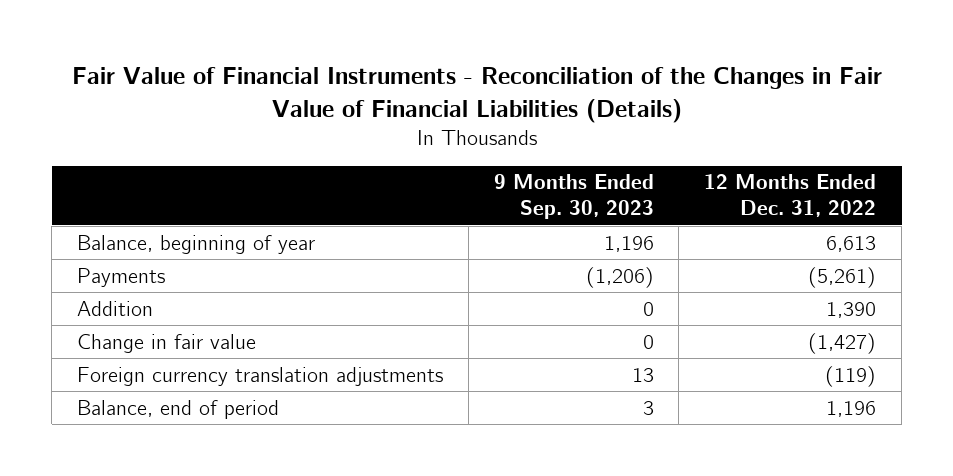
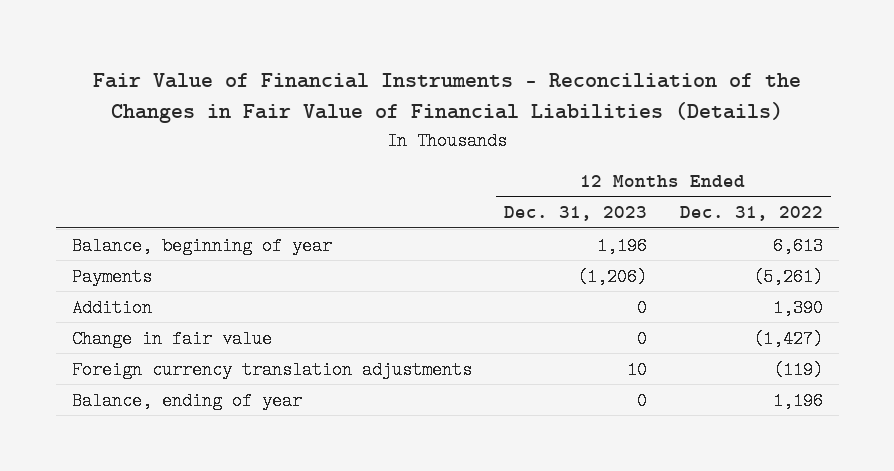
- | 9 Months Ended Sep. 30, 2023 | 12 Months Ended Dec. 31, 2022
+ | 12 Months Ended Dec. 31, 2023 | 12 Months Ended Dec. 31, 2022
- Balance, end of period | 3 | 1,196
+ Balance, ending of year | 0 | 1,196

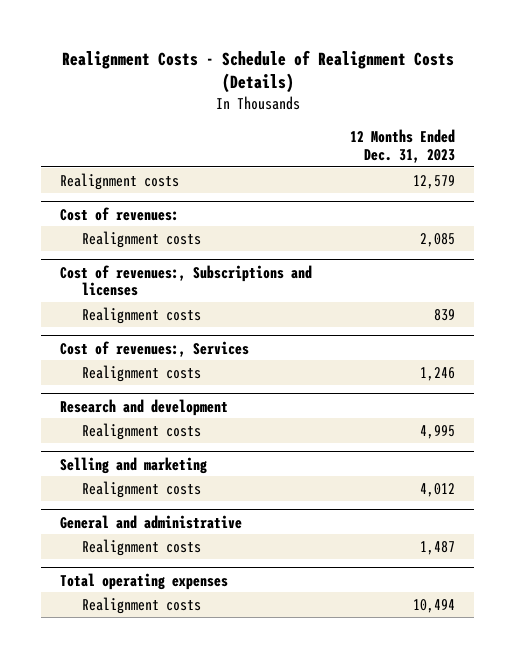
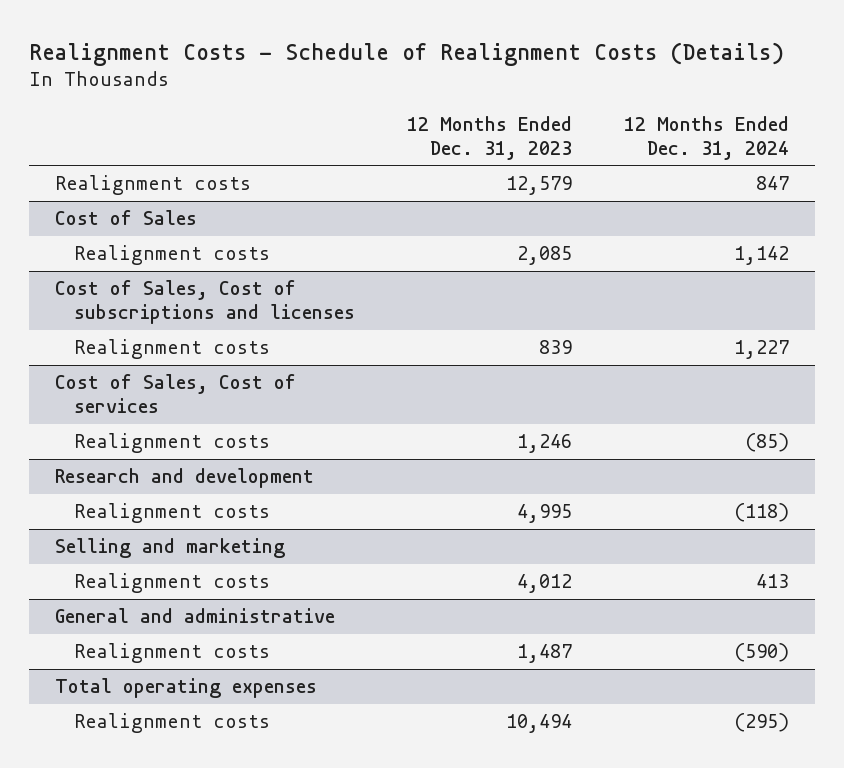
- | 12 Months Ended Dec. 31, 2023
+ | 12 Months Ended Dec. 31, 2023 | 12 Months Ended Dec. 31, 2024
- Cost of revenues:
+ Cost of Sales
- Cost of revenues:, Subscriptions and licenses
+ Cost of Sales, Cost of subscriptions and licenses
- Cost of revenues:, Services
+ Cost of Sales, Cost of services

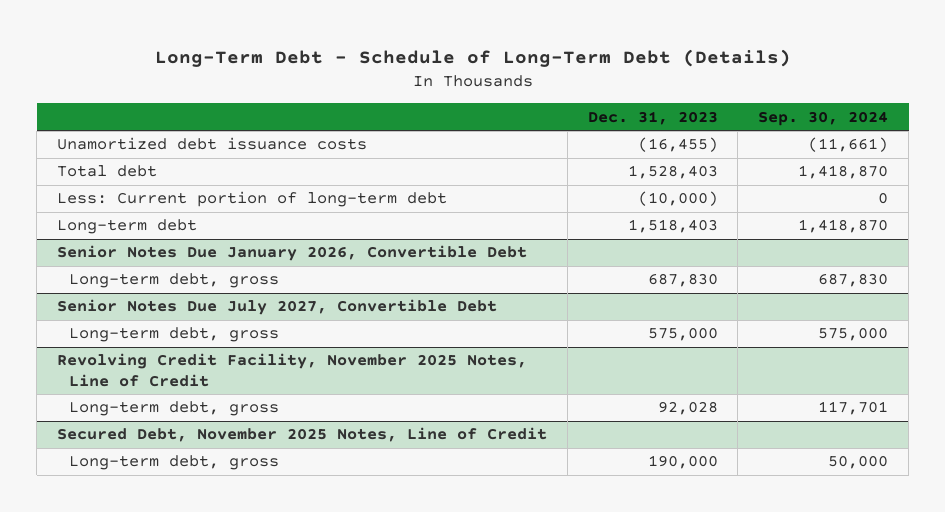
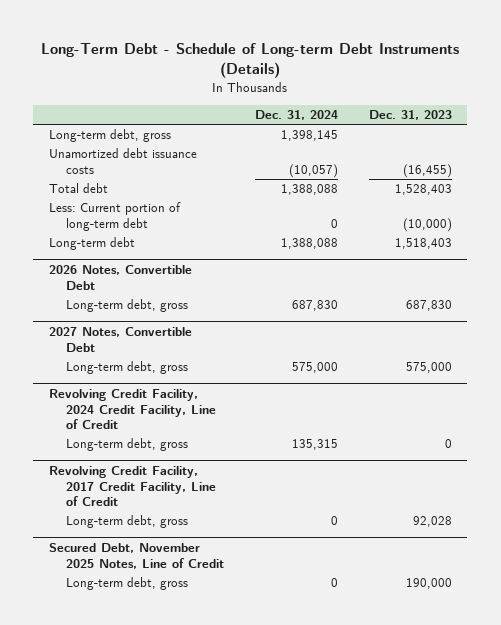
- Long-Term Debt - Schedule of Long-Term Debt (Details)
+ Long-Term Debt - Schedule of Long-term Debt Instruments (Details)
- | Dec. 31, 2023 | Sep. 30, 2024
+ | Dec. 31, 2024 | Dec. 31, 2023
+ Long-term debt, gross | 1,398,145 |
- Senior Notes Due January 2026, Convertible Debt
+ 2026 Notes, Convertible Debt
- Senior Notes Due July 2027, Convertible Debt
+ 2027 Notes, Convertible Debt
- Revolving Credit Facility, November 2025 Notes, Line of Credit
+ Revolving Credit Facility, 2024 Credit Facility, Line of Credit
+ Long-term debt, gross | 135,315 | 0
+ Revolving Credit Facility, 2017 Credit Facility, Line of Credit

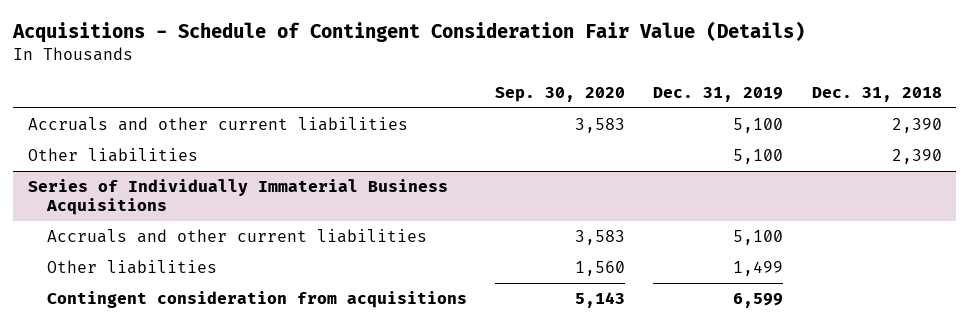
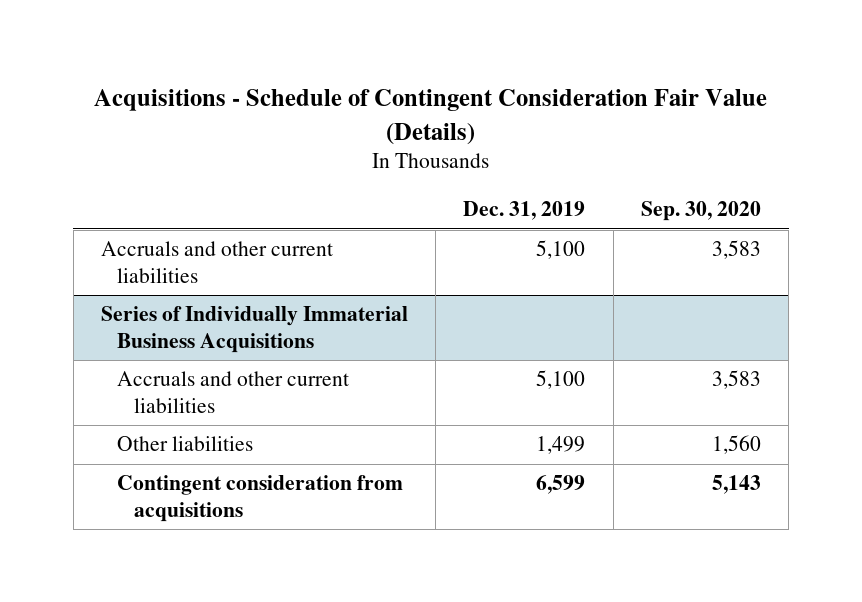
- | Sep. 30, 2020 | Dec. 31, 2019 | Dec. 31, 2018
+ | Dec. 31, 2019 | Sep. 30, 2020
- Other liabilities | | 5,100 | 2,390

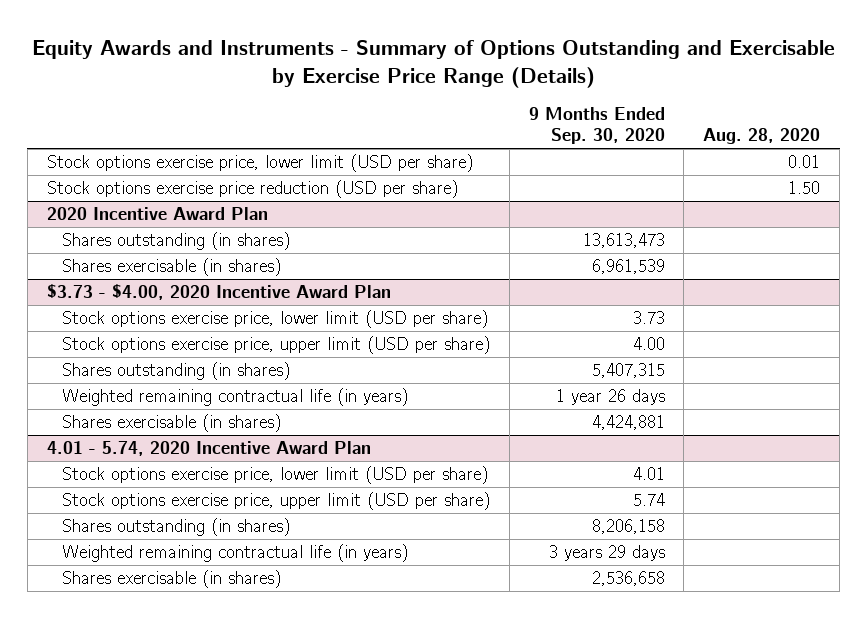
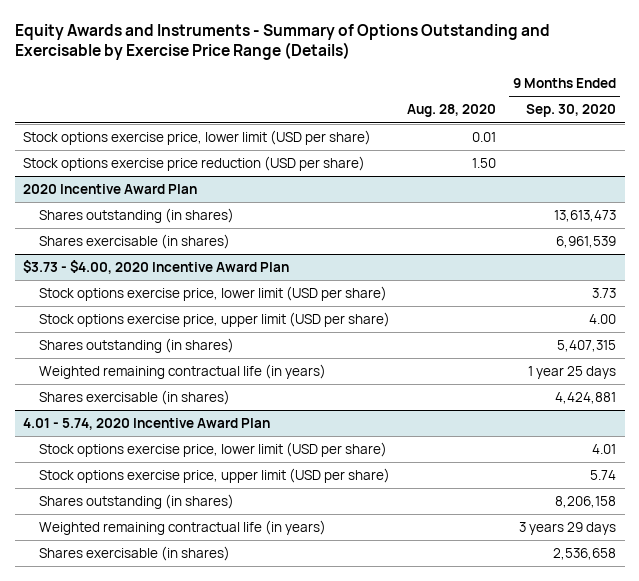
- | 9 Months Ended Sep. 30, 2020 | Aug. 28, 2020
+ | Aug. 28, 2020 | 9 Months Ended Sep. 30, 2020
@ $3.73 - $4.00, 2020 Incentive Award Plan
- Weighted remaining contractual life (in years) | 1 year 26 days |
+ Weighted remaining contractual life (in years) | | 1 year 25 days

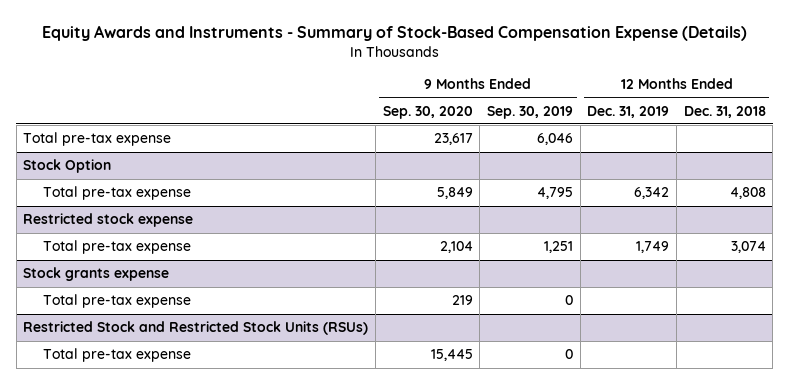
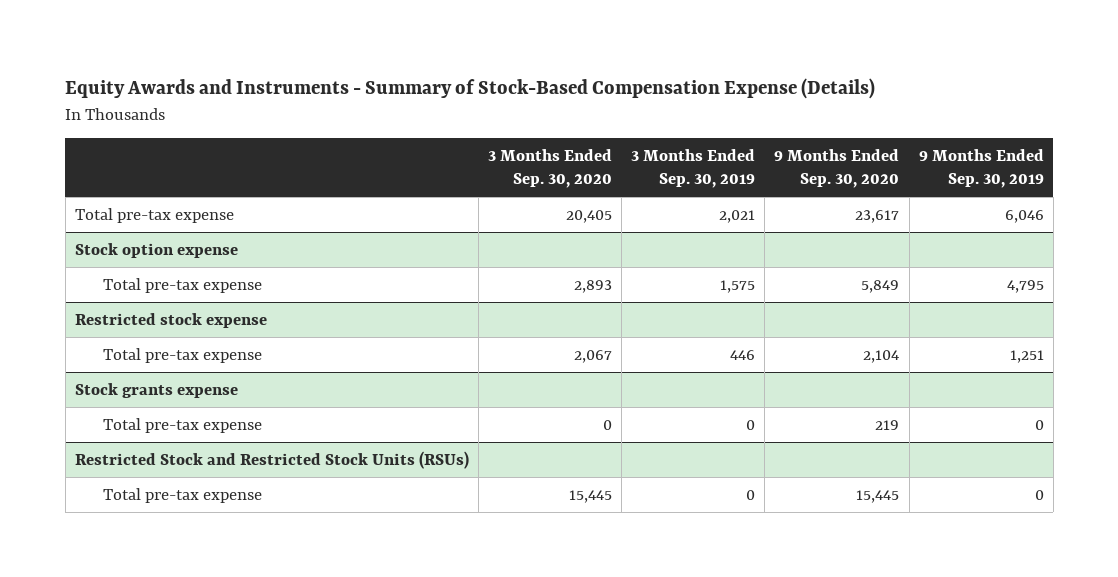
- | 9 Months Ended Sep. 30, 2020 | 9 Months Ended Sep. 30, 2019 | 12 Months Ended Dec. 31, 2019 | 12 Months Ended Dec. 31, 2018
+ | 3 Months Ended Sep. 30, 2020 | 3 Months Ended Sep. 30, 2019 | 9 Months Ended Sep. 30, 2020 | 9 Months Ended Sep. 30, 2019
- Stock Option
+ Stock option expense

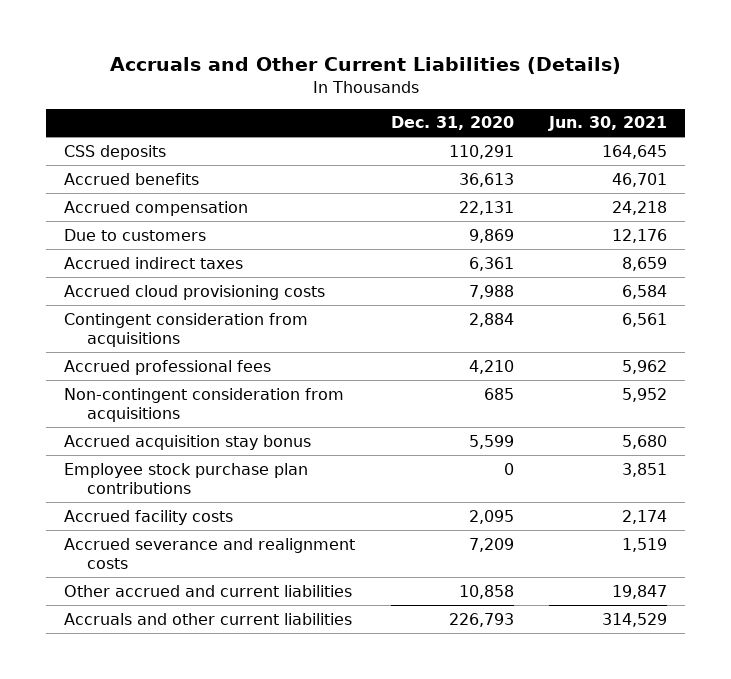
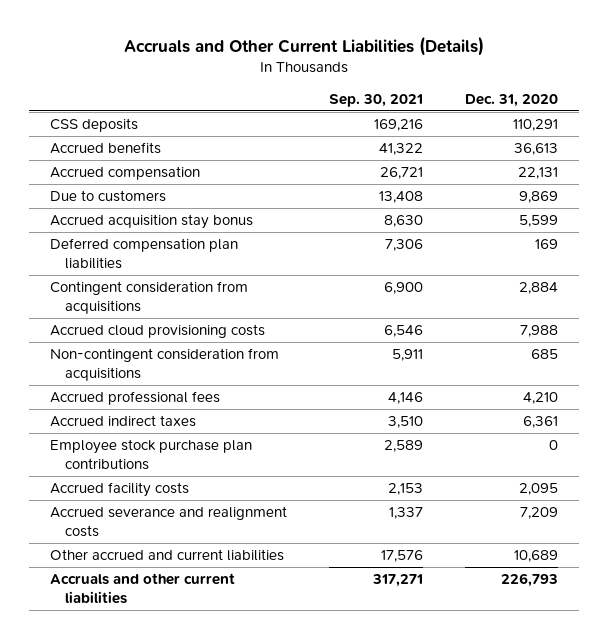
- | Dec. 31, 2020 | Jun. 30, 2021
+ | Sep. 30, 2021 | Dec. 31, 2020
moved up: Accrued acquisition stay bonus | 8,630 | 5,599
+ Deferred compensation plan liabilities | 7,306 | 169
moved down: Accrued cloud provisioning costs | 6,546 | 7,988
moved down: Accrued professional fees | 4,146 | 4,210
moved down: Accrued indirect taxes | 3,510 | 6,361
- Other accrued and current liabilities | 10,858 | 19,847
+ Other accrued and current liabilities | 17,576 | 10,689

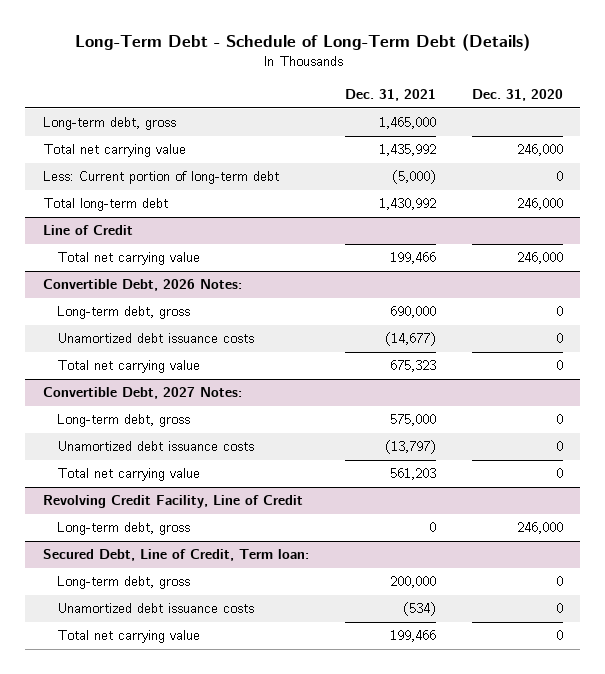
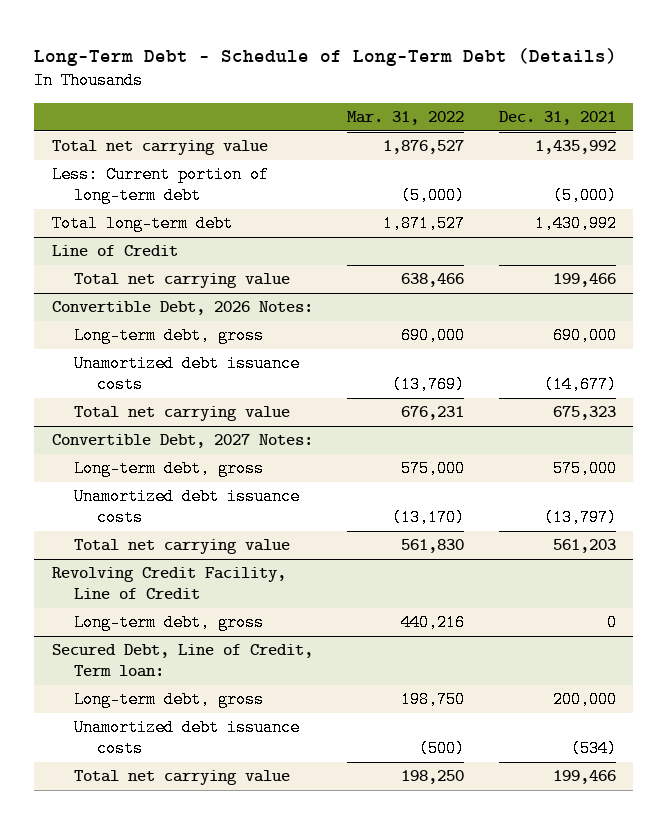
- | Dec. 31, 2021 | Dec. 31, 2020
+ | Mar. 31, 2022 | Dec. 31, 2021
- Long-term debt, gross | 1,465,000 |

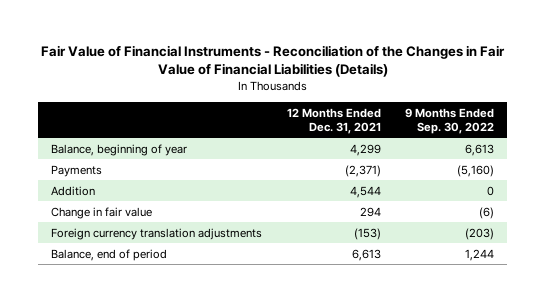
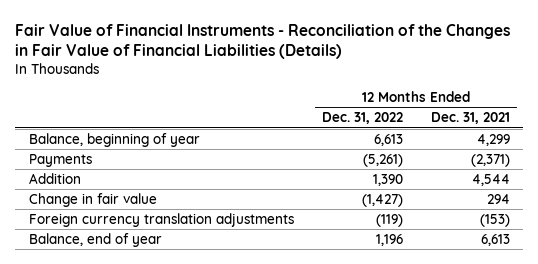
- | 12 Months Ended Dec. 31, 2021 | 9 Months Ended Sep. 30, 2022
+ | 12 Months Ended Dec. 31, 2022 | 12 Months Ended Dec. 31, 2021
- Balance, end of period | 6,613 | 1,244
+ Balance, end of year | 1,196 | 6,613

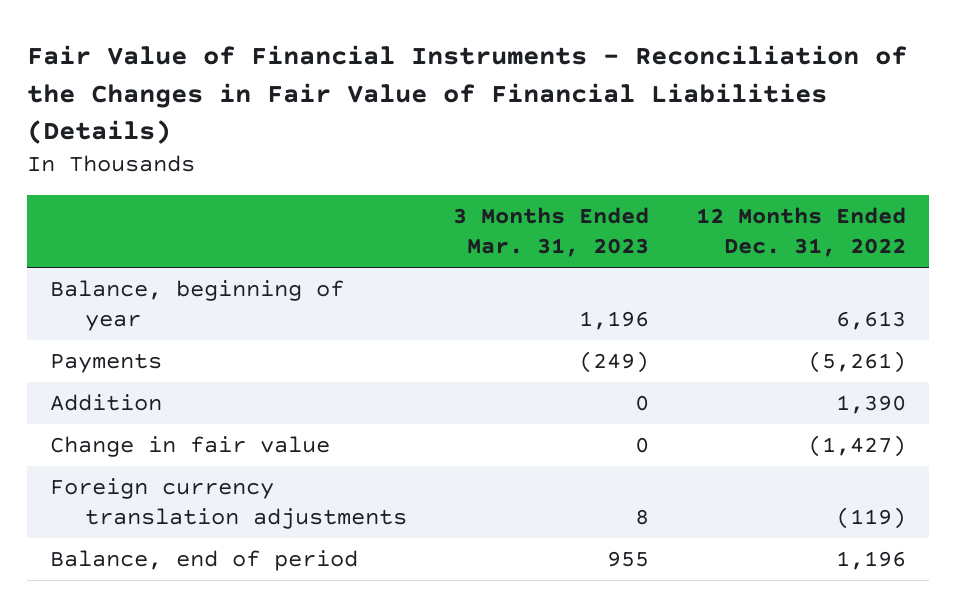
- | 12 Months Ended Dec. 31, 2022 | 12 Months Ended Dec. 31, 2021
+ | 3 Months Ended Mar. 31, 2023 | 12 Months Ended Dec. 31, 2022
- Balance, end of year | 1,196 | 6,613
+ Balance, end of period | 955 | 1,196

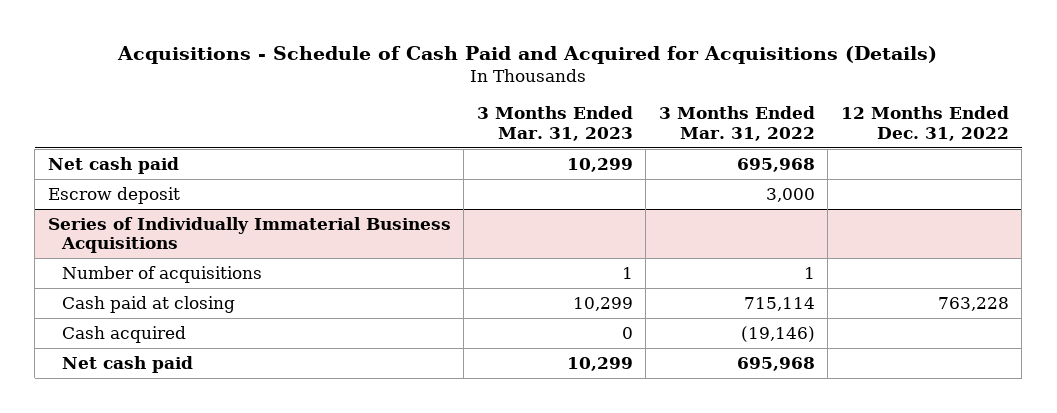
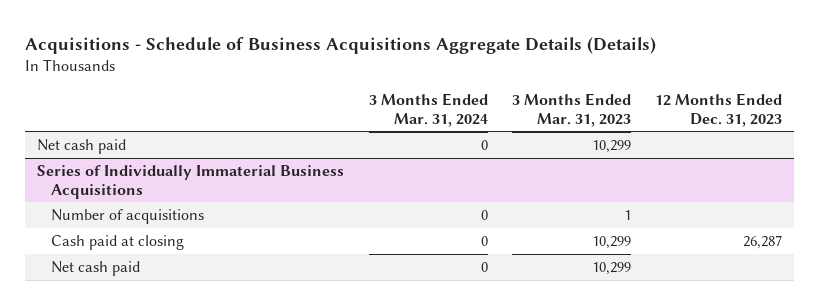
- Acquisitions - Schedule of Cash Paid and Acquired for Acquisitions (Details)
+ Acquisitions - Schedule of Business Acquisitions Aggregate Details (Details)
- | 3 Months Ended Mar. 31, 2023 | 3 Months Ended Mar. 31, 2022 | 12 Months Ended Dec. 31, 2022
+ | 3 Months Ended Mar. 31, 2024 | 3 Months Ended Mar. 31, 2023 | 12 Months Ended Dec. 31, 2023
- Escrow deposit | | 3,000 |
@ Series of Individually Immaterial Business Acquisitions
- Cash acquired | 0 | (19,146) |

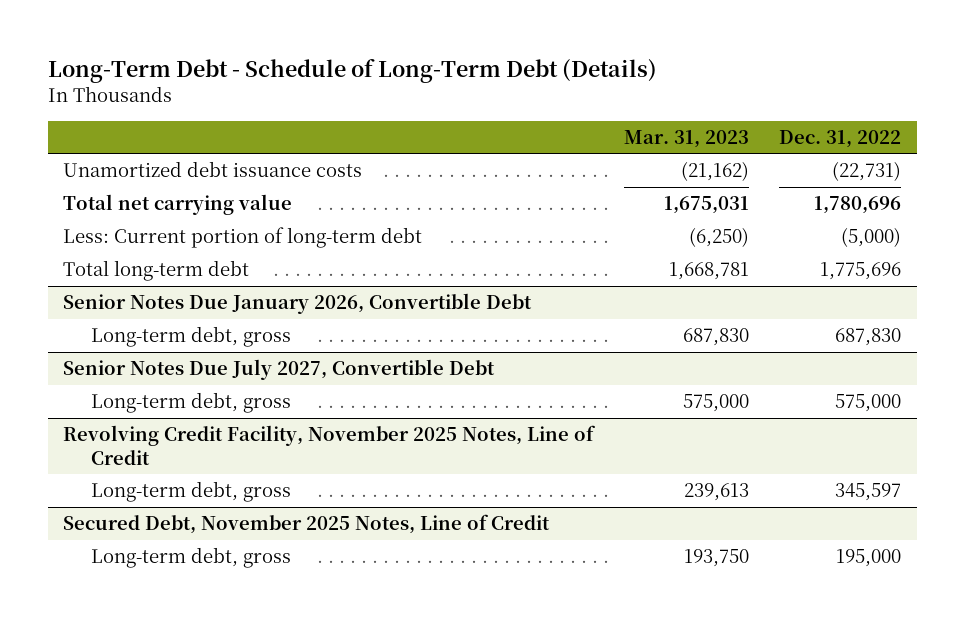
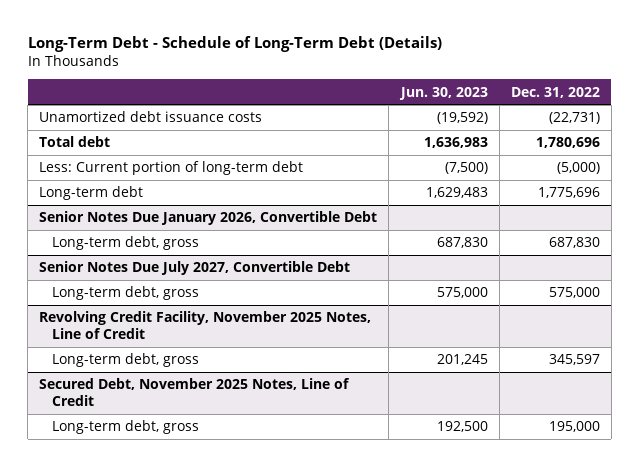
- | Mar. 31, 2023 | Dec. 31, 2022
+ | Jun. 30, 2023 | Dec. 31, 2022
- Total net carrying value | 1,675,031 | 1,780,696
+ Total debt | 1,636,983 | 1,780,696
- Total long-term debt | 1,668,781 | 1,775,696
+ Long-term debt | 1,629,483 | 1,775,696

